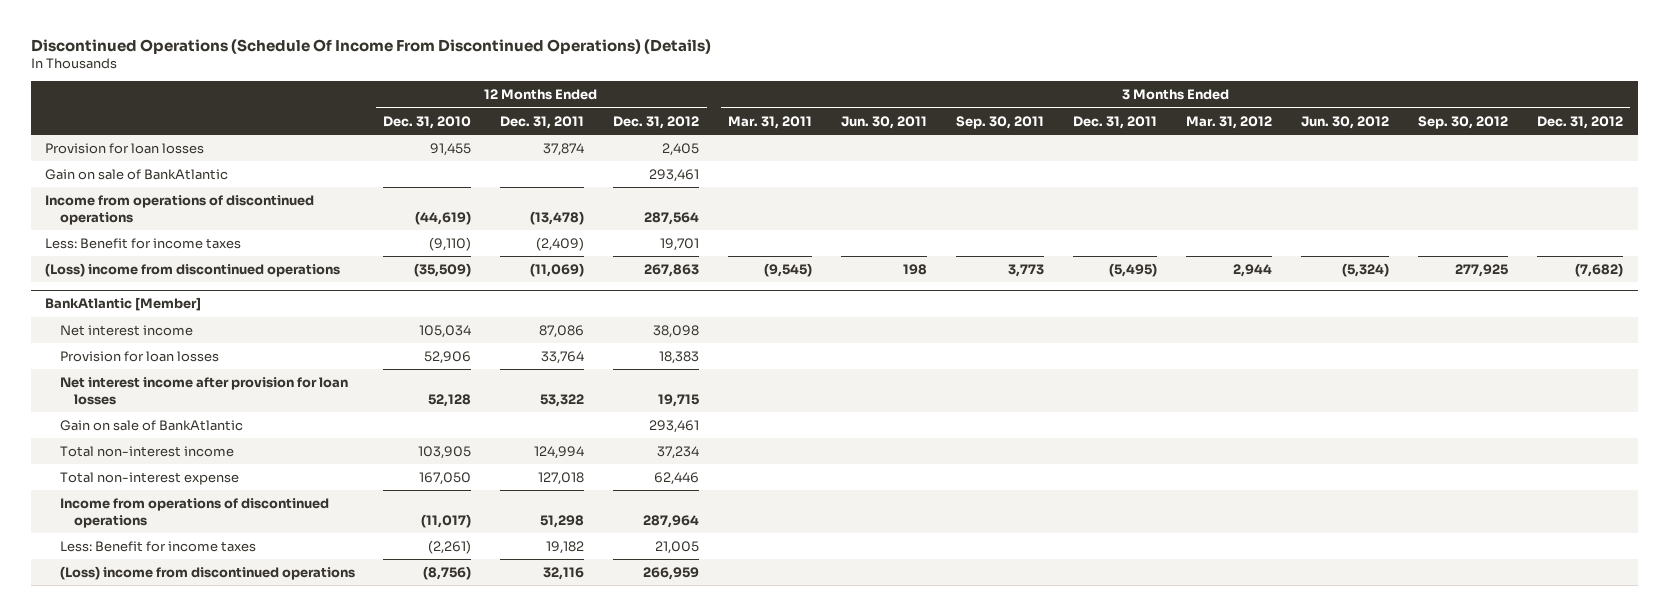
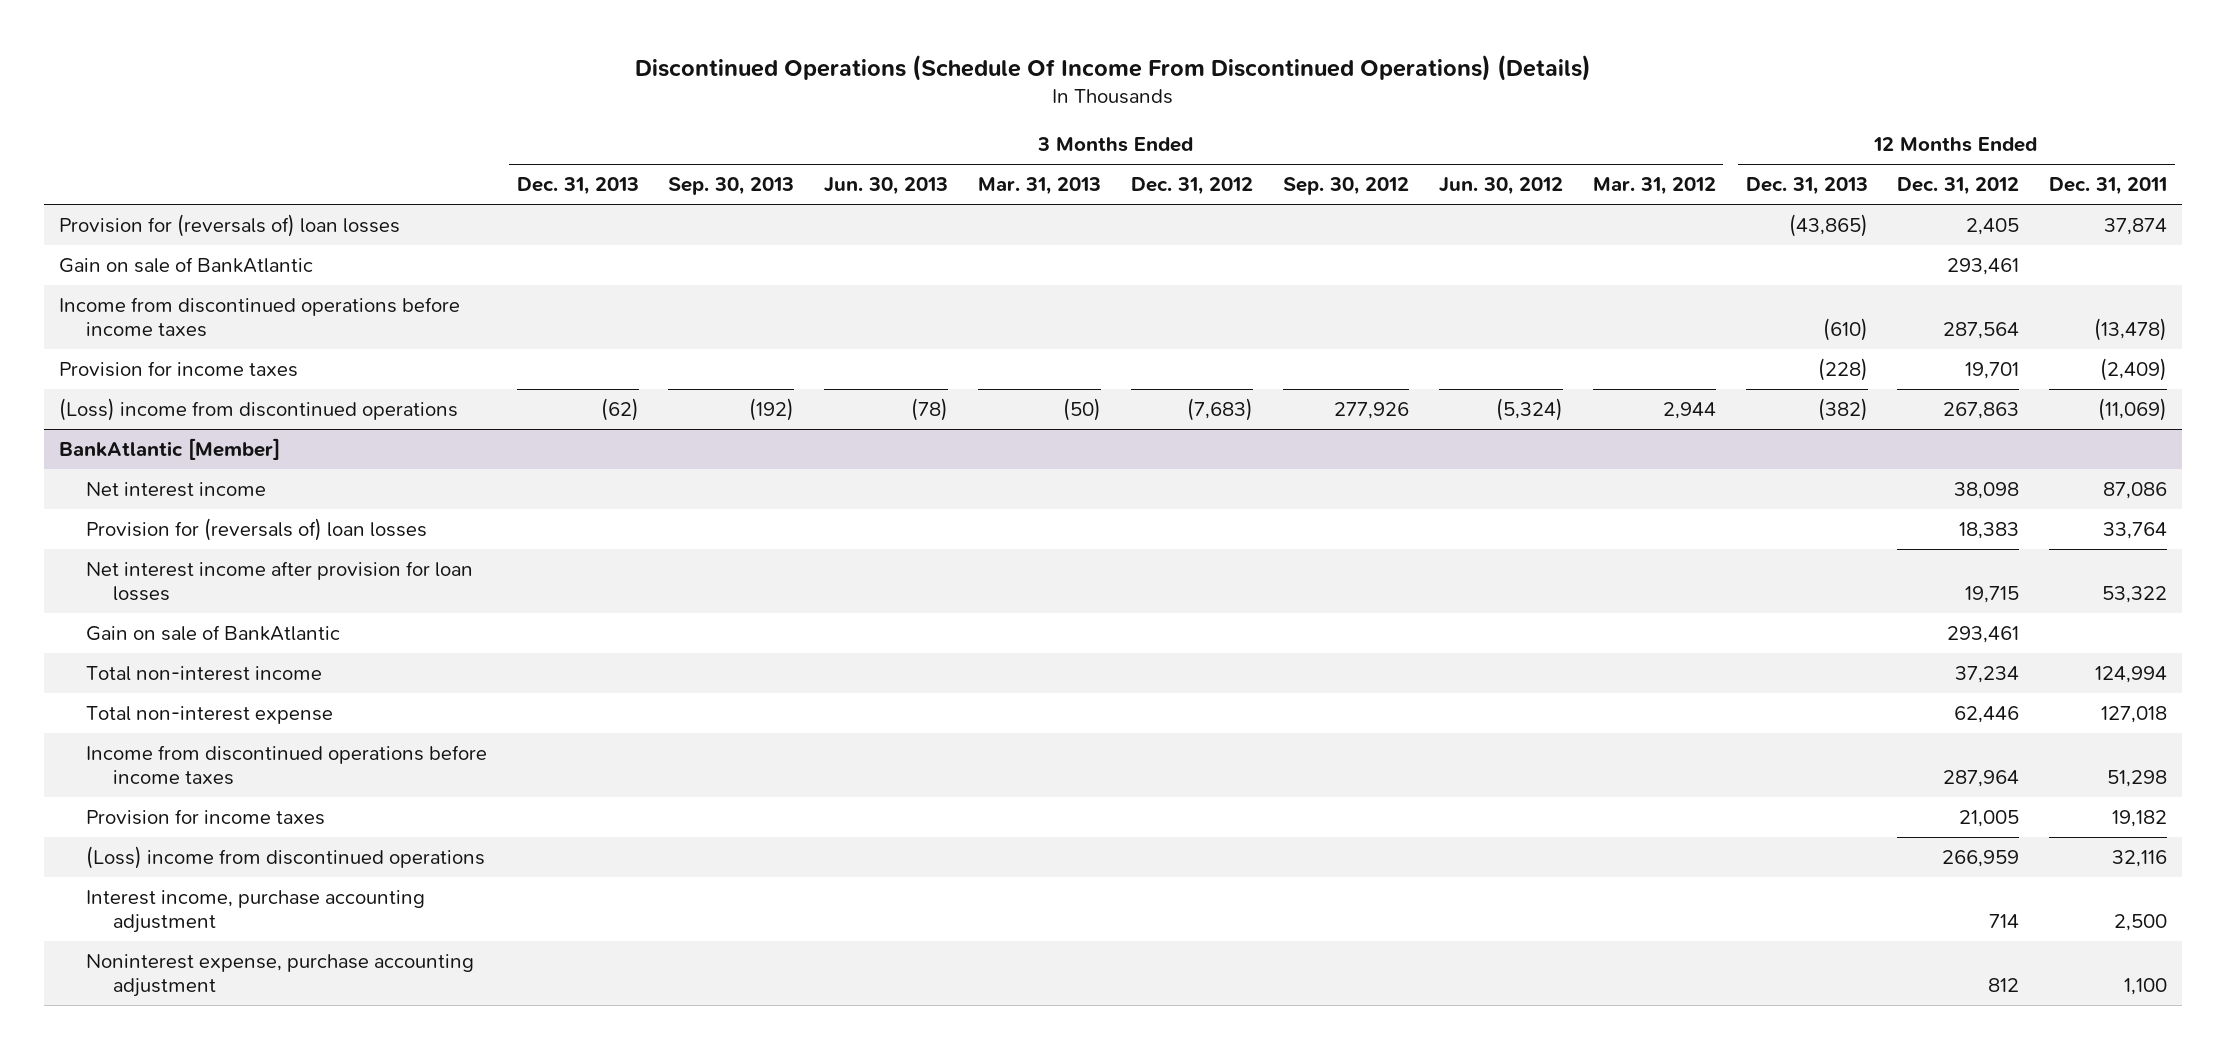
- | 12 Months Ended Dec. 31, 2010 | 12 Months Ended Dec. 31, 2011 | 12 Months Ended Dec. 31, 2012 | 3 Months Ended Mar. 31, 2011 | 3 Months Ended Jun. 30, 2011 | 3 Months Ended Sep. 30, 2011 | 3 Months Ended Dec. 31, 2011 | 3 Months Ended Mar. 31, 2012 | 3 Months Ended Jun. 30, 2012 | 3 Months Ended Sep. 30, 2012 | 3 Months Ended Dec. 31, 2012
+ | 3 Months Ended Dec. 31, 2013 | 3 Months Ended Sep. 30, 2013 | 3 Months Ended Jun. 30, 2013 | 3 Months Ended Mar. 31, 2013 | 3 Months Ended Dec. 31, 2012 | 3 Months Ended Sep. 30, 2012 | 3 Months Ended Jun. 30, 2012 | 3 Months Ended Mar. 31, 2012 | 12 Months Ended Dec. 31, 2013 | 12 Months Ended Dec. 31, 2012 | 12 Months Ended Dec. 31, 2011
- Provision for loan losses | 91,455 | 37,874 | 2,405 | | | | | | | |
+ Provision for (reversals of) loan losses | | | | | | | | | (43,865) | 2,405 | 37,874
- Income from operations of discontinued operations | (44,619) | (13,478) | 287,564 | | | | | | | |
- Less: Benefit for income taxes | (9,110) | (2,409) | 19,701 | | | | | | | |
- (Loss) income from discontinued operations | (35,509) | (11,069) | 267,863 | (9,545) | 198 | 3,773 | (5,495) | 2,944 | (5,324) | 277,925 | (7,682)
+ Income from discontinued operations before income taxes | | | | | | | | | (610) | 287,564 | (13,478)
+ Provision for income taxes | | | | | | | | | (228) | 19,701 | (2,409)
+ (Loss) income from discontinued operations | (62) | (192) | (78) | (50) | (7,683) | 277,926 | (5,324) | 2,944 | (382) | 267,863 | (11,069)
@ BankAtlantic [Member]
- Provision for loan losses | 52,906 | 33,764 | 18,383 | | | | | | | |
+ Provision for (reversals of) loan losses | | | | | | | | | | 18,383 | 33,764
- Income from operations of discontinued operations | (11,017) | 51,298 | 287,964 | | | | | | | |
- Less: Benefit for income taxes | (2,261) | 19,182 | 21,005 | | | | | | | |
+ Income from discontinued operations before income taxes | | | | | | | | | | 287,964 | 51,298
+ Provision for income taxes | | | | | | | | | | 21,005 | 19,182
+ Interest income, purchase accounting adjustment | | | | | | | | | | 714 | 2,500
+ Noninterest expense, purchase accounting adjustment | | | | | | | | | | 812 | 1,100

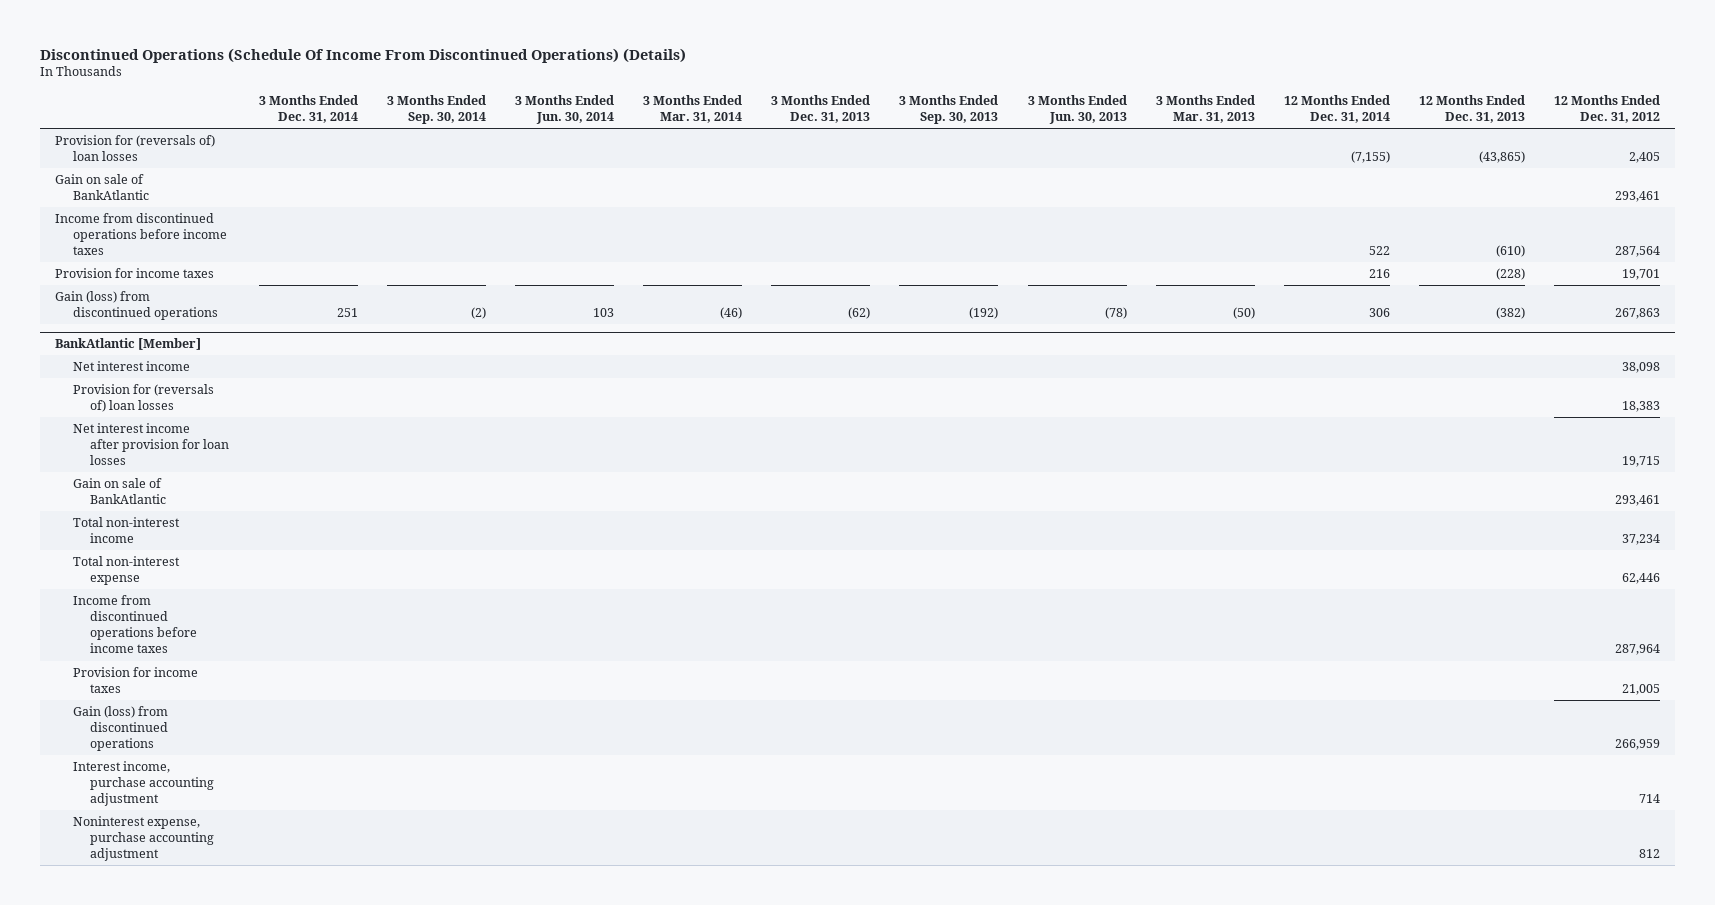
- | 3 Months Ended Dec. 31, 2013 | 3 Months Ended Sep. 30, 2013 | 3 Months Ended Jun. 30, 2013 | 3 Months Ended Mar. 31, 2013 | 3 Months Ended Dec. 31, 2012 | 3 Months Ended Sep. 30, 2012 | 3 Months Ended Jun. 30, 2012 | 3 Months Ended Mar. 31, 2012 | 12 Months Ended Dec. 31, 2013 | 12 Months Ended Dec. 31, 2012 | 12 Months Ended Dec. 31, 2011
+ | 3 Months Ended Dec. 31, 2014 | 3 Months Ended Sep. 30, 2014 | 3 Months Ended Jun. 30, 2014 | 3 Months Ended Mar. 31, 2014 | 3 Months Ended Dec. 31, 2013 | 3 Months Ended Sep. 30, 2013 | 3 Months Ended Jun. 30, 2013 | 3 Months Ended Mar. 31, 2013 | 12 Months Ended Dec. 31, 2014 | 12 Months Ended Dec. 31, 2013 | 12 Months Ended Dec. 31, 2012
- (Loss) income from discontinued operations | (62) | (192) | (78) | (50) | (7,683) | 277,926 | (5,324) | 2,944 | (382) | 267,863 | (11,069)
+ Gain (loss) from discontinued operations | 251 | (2) | 103 | (46) | (62) | (192) | (78) | (50) | 306 | (382) | 267,863
@ BankAtlantic [Member]
- (Loss) income from discontinued operations | | | | | | | | | | 266,959 | 32,116
+ Gain (loss) from discontinued operations | | | | | | | | | | | 266,959

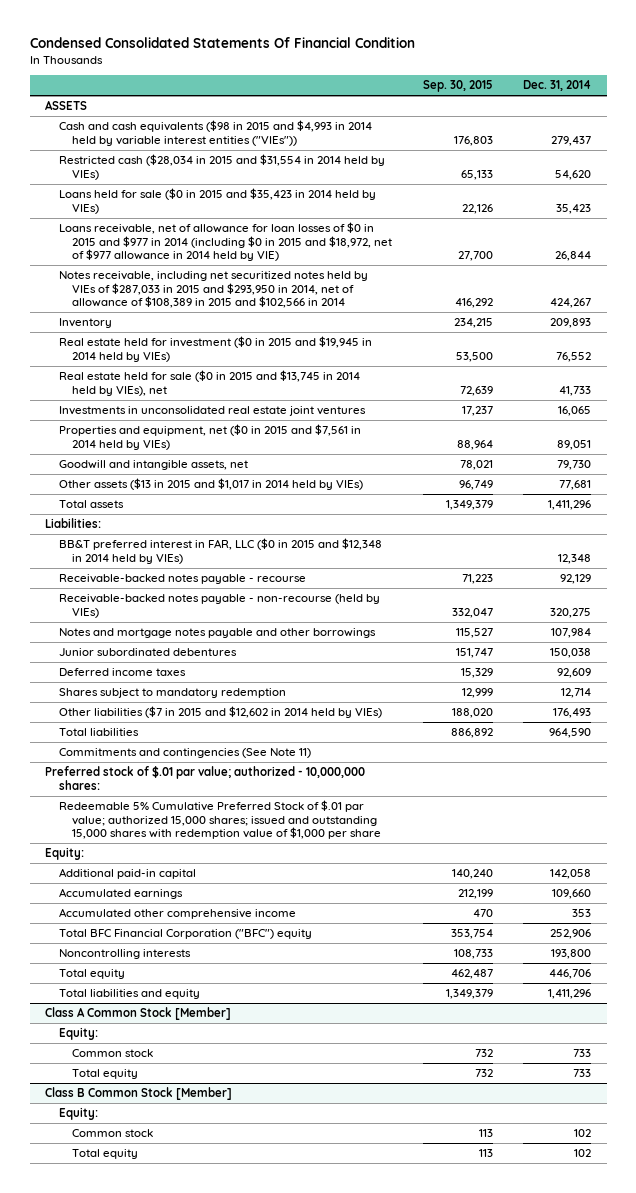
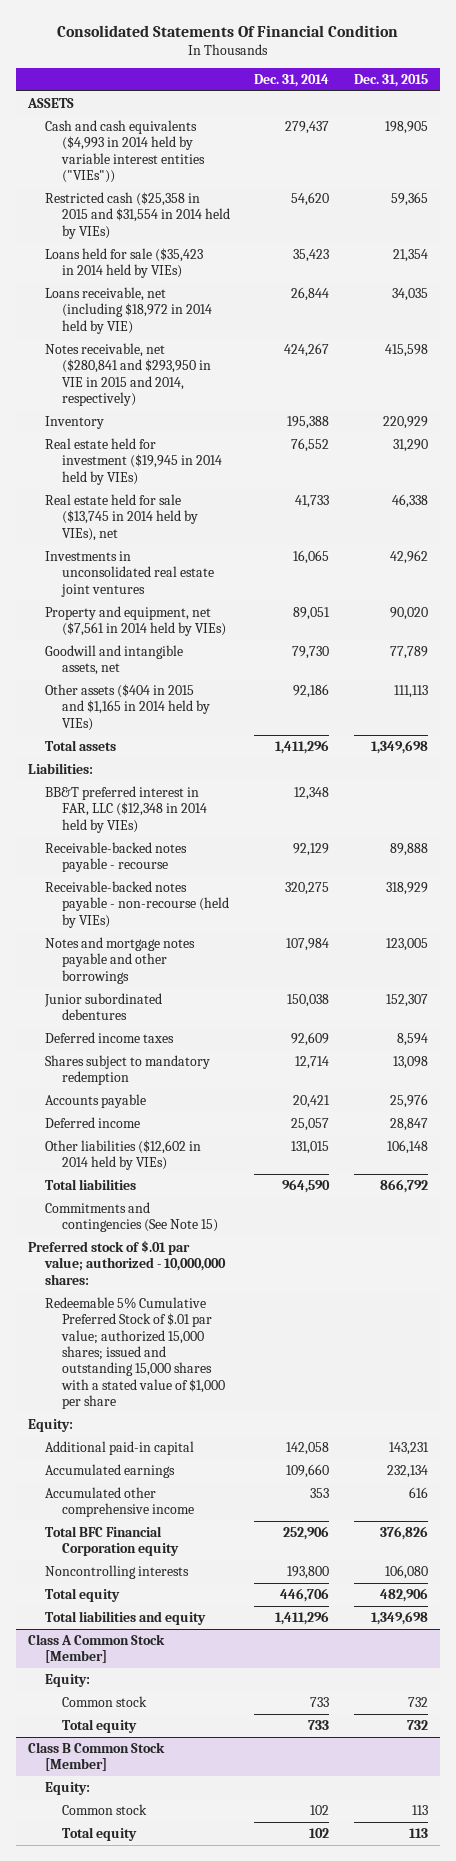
- Condensed Consolidated Statements Of Financial Condition
+ Consolidated Statements Of Financial Condition
- | Sep. 30, 2015 | Dec. 31, 2014
+ | Dec. 31, 2014 | Dec. 31, 2015
- Cash and cash equivalents ($98 in 2015 and $4,993 in 2014 held by variable interest entities ("VIEs")) | 176,803 | 279,437
- Restricted cash ($28,034 in 2015 and $31,554 in 2014 held by VIEs) | 65,133 | 54,620
- Loans held for sale ($0 in 2015 and $35,423 in 2014 held by VIEs) | 22,126 | 35,423
- Loans receivable, net of allowance for loan losses of $0 in 2015 and $977 in 2014 (including $0 in 2015 and $18,972, net of $977 allowance in 2014 held by VIE) | 27,700 | 26,844
- Notes receivable, including net securitized notes held by VIEs of $287,033 in 2015 and $293,950 in 2014, net of allowance of $108,389 in 2015 and $102,566 in 2014 | 416,292 | 424,267
- Inventory | 234,215 | 209,893
- Real estate held for investment ($0 in 2015 and $19,945 in 2014 held by VIEs) | 53,500 | 76,552
- Real estate held for sale ($0 in 2015 and $13,745 in 2014 held by VIEs), net | 72,639 | 41,733
+ Cash and cash equivalents ($4,993 in 2014 held by variable interest entities ("VIEs")) | 279,437 | 198,905
+ Restricted cash ($25,358 in 2015 and $31,554 in 2014 held by VIEs) | 54,620 | 59,365
+ Loans held for sale ($35,423 in 2014 held by VIEs) | 35,423 | 21,354
+ Loans receivable, net (including $18,972 in 2014 held by VIE) | 26,844 | 34,035
+ Notes receivable, net ($280,841 and $293,950 in VIE in 2015 and 2014, respectively) | 424,267 | 415,598
+ Inventory | 195,388 | 220,929
+ Real estate held for investment ($19,945 in 2014 held by VIEs) | 76,552 | 31,290
+ Real estate held for sale ($13,745 in 2014 held by VIEs), net | 41,733 | 46,338
- Properties and equipment, net ($0 in 2015 and $7,561 in 2014 held by VIEs) | 88,964 | 89,051
+ Property and equipment, net ($7,561 in 2014 held by VIEs) | 89,051 | 90,020
- Other assets ($13 in 2015 and $1,017 in 2014 held by VIEs) | 96,749 | 77,681
+ Other assets ($404 in 2015 and $1,165 in 2014 held by VIEs) | 92,186 | 111,113
- BB&T preferred interest in FAR, LLC ($0 in 2015 and $12,348 in 2014 held by VIEs) | | 12,348
+ BB&T preferred interest in FAR, LLC ($12,348 in 2014 held by VIEs) | 12,348 |
- Other liabilities ($7 in 2015 and $12,602 in 2014 held by VIEs) | 188,020 | 176,493
+ Accounts payable | 20,421 | 25,976
+ Deferred income | 25,057 | 28,847
+ Other liabilities ($12,602 in 2014 held by VIEs) | 131,015 | 106,148
- Commitments and contingencies (See Note 11)
+ Commitments and contingencies (See Note 15)
- Redeemable 5% Cumulative Preferred Stock of $.01 par value; authorized 15,000 shares; issued and outstanding 15,000 shares with redemption value of $1,000 per share
+ Redeemable 5% Cumulative Preferred Stock of $.01 par value; authorized 15,000 shares; issued and outstanding 15,000 shares with a stated value of $1,000 per share
- Total BFC Financial Corporation ("BFC") equity | 353,754 | 252,906
+ Total BFC Financial Corporation equity | 252,906 | 376,826

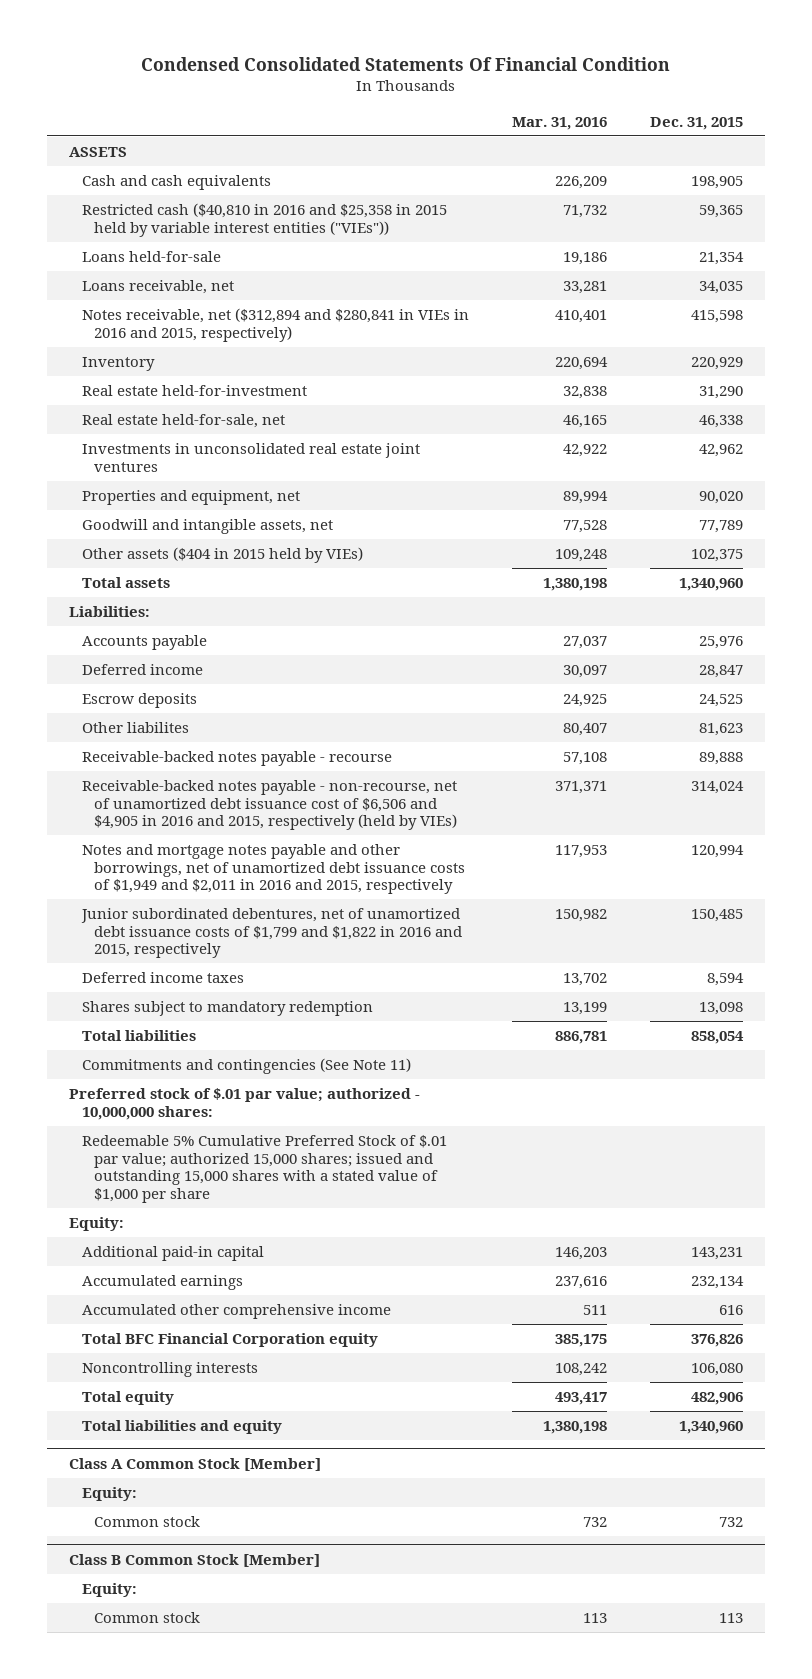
- Consolidated Statements Of Financial Condition
+ Condensed Consolidated Statements Of Financial Condition
- | Dec. 31, 2014 | Dec. 31, 2015
+ | Mar. 31, 2016 | Dec. 31, 2015
- Cash and cash equivalents ($4,993 in 2014 held by variable interest entities ("VIEs")) | 279,437 | 198,905
- Restricted cash ($25,358 in 2015 and $31,554 in 2014 held by VIEs) | 54,620 | 59,365
- Loans held for sale ($35,423 in 2014 held by VIEs) | 35,423 | 21,354
- Loans receivable, net (including $18,972 in 2014 held by VIE) | 26,844 | 34,035
- Notes receivable, net ($280,841 and $293,950 in VIE in 2015 and 2014, respectively) | 424,267 | 415,598
+ Cash and cash equivalents | 226,209 | 198,905
+ Restricted cash ($40,810 in 2016 and $25,358 in 2015 held by variable interest entities ("VIEs")) | 71,732 | 59,365
+ Loans held-for-sale | 19,186 | 21,354
+ Loans receivable, net | 33,281 | 34,035
+ Notes receivable, net ($312,894 and $280,841 in VIEs in 2016 and 2015, respectively) | 410,401 | 415,598
- Real estate held for investment ($19,945 in 2014 held by VIEs) | 76,552 | 31,290
- Real estate held for sale ($13,745 in 2014 held by VIEs), net | 41,733 | 46,338
+ Real estate held-for-investment | 32,838 | 31,290
+ Real estate held-for-sale, net | 46,165 | 46,338
- Property and equipment, net ($7,561 in 2014 held by VIEs) | 89,051 | 90,020
+ Properties and equipment, net | 89,994 | 90,020
- Other assets ($404 in 2015 and $1,165 in 2014 held by VIEs) | 92,186 | 111,113
- Total assets | 1,411,296 | 1,349,698
+ Other assets ($404 in 2015 held by VIEs) | 109,248 | 102,375
+ Total assets | 1,380,198 | 1,340,960
- BB&T preferred interest in FAR, LLC ($12,348 in 2014 held by VIEs) | 12,348 |
moved up: Accounts payable | 27,037 | 25,976
moved up: Deferred income | 30,097 | 28,847
+ Escrow deposits | 24,925 | 24,525
+ Other liabilites | 80,407 | 81,623
- Receivable-backed notes payable - non-recourse (held by VIEs) | 320,275 | 318,929
- Notes and mortgage notes payable and other borrowings | 107,984 | 123,005
- Junior subordinated debentures | 150,038 | 152,307
+ Receivable-backed notes payable - non-recourse, net of unamortized debt issuance cost of $6,506 and $4,905 in 2016 and 2015, respectively (held by VIEs) | 371,371 | 314,024
+ Notes and mortgage notes payable and other borrowings, net of unamortized debt issuance costs of $1,949 and $2,011 in 2016 and 2015, respectively | 117,953 | 120,994
+ Junior subordinated debentures, net of unamortized debt issuance costs of $1,799 and $1,822 in 2016 and 2015, respectively | 150,982 | 150,485
- Other liabilities ($12,602 in 2014 held by VIEs) | 131,015 | 106,148
- Total liabilities | 964,590 | 866,792
- Commitments and contingencies (See Note 15)
+ Total liabilities | 886,781 | 858,054
+ Commitments and contingencies (See Note 11)
- Total liabilities and equity | 1,411,296 | 1,349,698
+ Total liabilities and equity | 1,380,198 | 1,340,960
@ Class A Common Stock [Member]
- Total equity | 733 | 732
@ Class B Common Stock [Member]
- Total equity | 102 | 113

